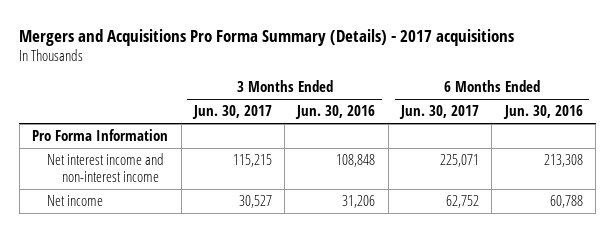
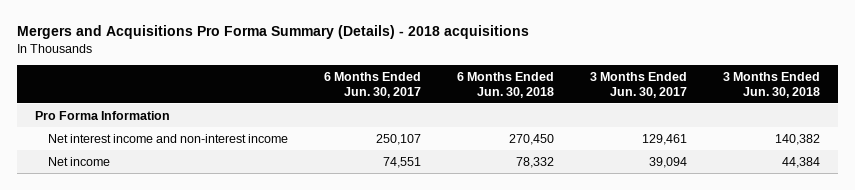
- Mergers and Acquisitions Pro Forma Summary (Details) - 2017 acquisitions
+ Mergers and Acquisitions Pro Forma Summary (Details) - 2018 acquisitions
- | 3 Months Ended Jun. 30, 2017 | 3 Months Ended Jun. 30, 2016 | 6 Months Ended Jun. 30, 2017 | 6 Months Ended Jun. 30, 2016
+ | 6 Months Ended Jun. 30, 2017 | 6 Months Ended Jun. 30, 2018 | 3 Months Ended Jun. 30, 2017 | 3 Months Ended Jun. 30, 2018
- Net interest income and non-interest income | 115,215 | 108,848 | 225,071 | 213,308
- Net income | 30,527 | 31,206 | 62,752 | 60,788
+ Net interest income and non-interest income | 250,107 | 270,450 | 129,461 | 140,382
+ Net income | 74,551 | 78,332 | 39,094 | 44,384

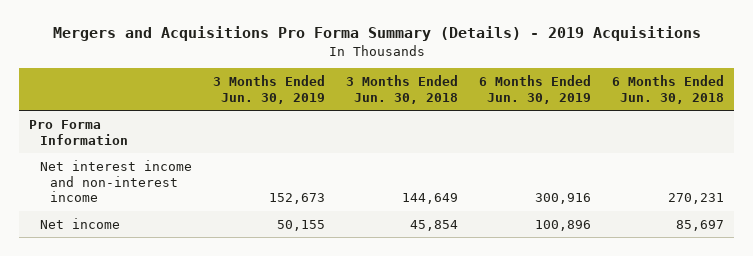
- Mergers and Acquisitions Pro Forma Summary (Details) - 2018 acquisitions
+ Mergers and Acquisitions Pro Forma Summary (Details) - 2019 Acquisitions
- | 6 Months Ended Jun. 30, 2017 | 6 Months Ended Jun. 30, 2018 | 3 Months Ended Jun. 30, 2017 | 3 Months Ended Jun. 30, 2018
+ | 3 Months Ended Jun. 30, 2019 | 3 Months Ended Jun. 30, 2018 | 6 Months Ended Jun. 30, 2019 | 6 Months Ended Jun. 30, 2018
- Net interest income and non-interest income | 250,107 | 270,450 | 129,461 | 140,382
- Net income | 74,551 | 78,332 | 39,094 | 44,384
+ Net interest income and non-interest income | 152,673 | 144,649 | 300,916 | 270,231
+ Net income | 50,155 | 45,854 | 100,896 | 85,697

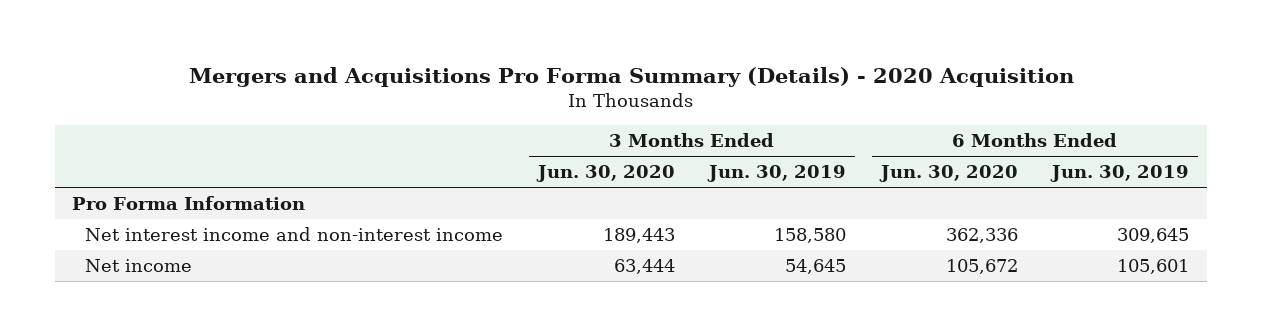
- Mergers and Acquisitions Pro Forma Summary (Details) - 2019 Acquisitions
+ Mergers and Acquisitions Pro Forma Summary (Details) - 2020 Acquisition
- | 3 Months Ended Jun. 30, 2019 | 3 Months Ended Jun. 30, 2018 | 6 Months Ended Jun. 30, 2019 | 6 Months Ended Jun. 30, 2018
+ | 3 Months Ended Jun. 30, 2020 | 3 Months Ended Jun. 30, 2019 | 6 Months Ended Jun. 30, 2020 | 6 Months Ended Jun. 30, 2019
- Net interest income and non-interest income | 152,673 | 144,649 | 300,916 | 270,231
- Net income | 50,155 | 45,854 | 100,896 | 85,697
+ Net interest income and non-interest income | 189,443 | 158,580 | 362,336 | 309,645
+ Net income | 63,444 | 54,645 | 105,672 | 105,601

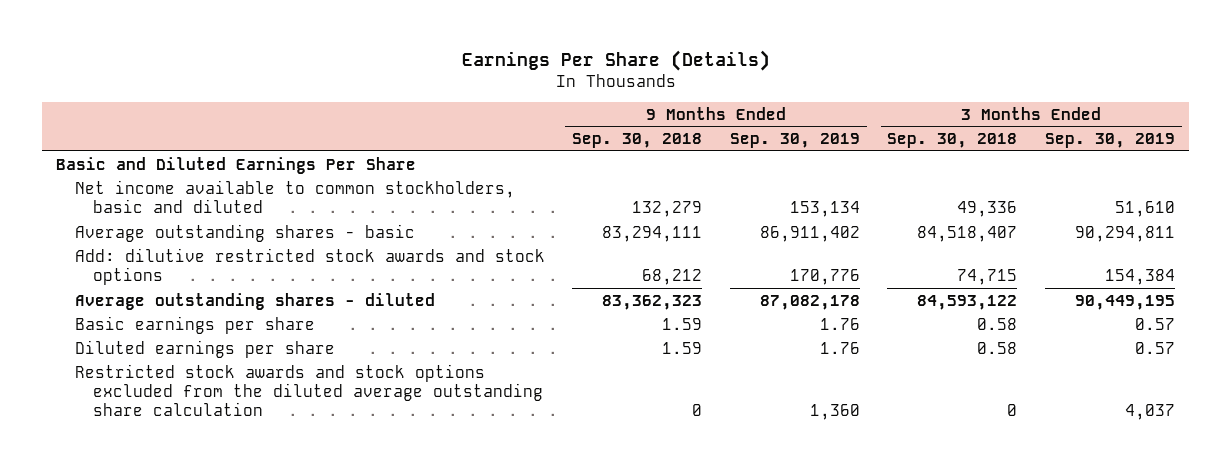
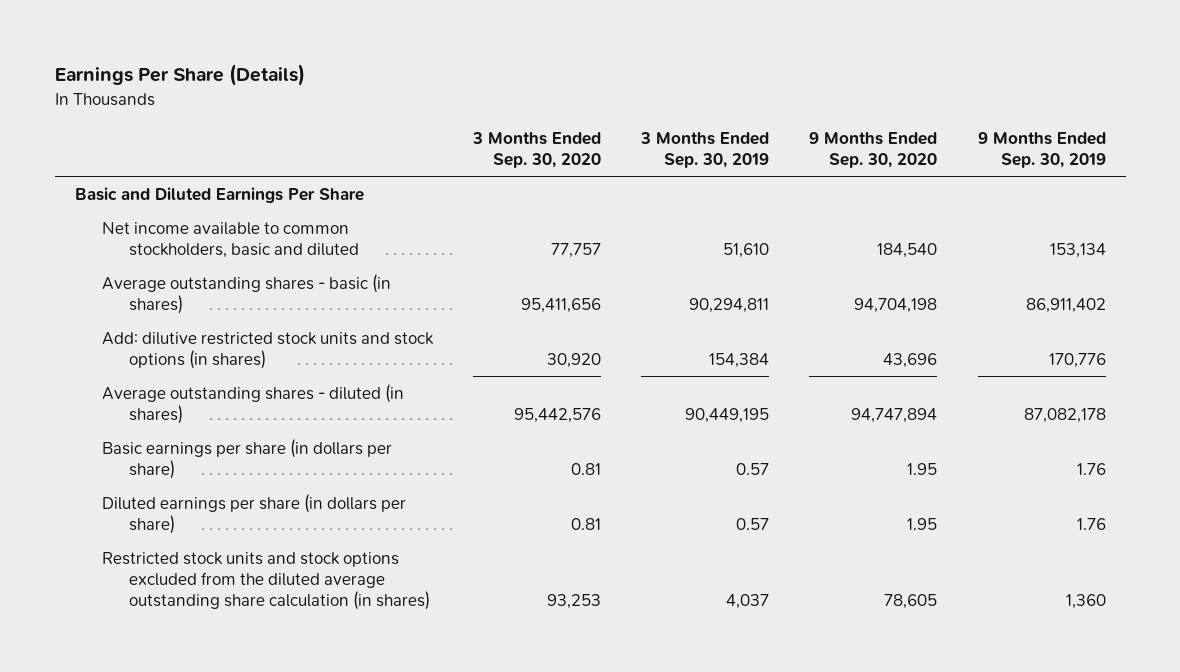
- | 9 Months Ended Sep. 30, 2018 | 9 Months Ended Sep. 30, 2019 | 3 Months Ended Sep. 30, 2018 | 3 Months Ended Sep. 30, 2019
+ | 3 Months Ended Sep. 30, 2020 | 3 Months Ended Sep. 30, 2019 | 9 Months Ended Sep. 30, 2020 | 9 Months Ended Sep. 30, 2019
- Average outstanding shares - basic | 83,294,111 | 86,911,402 | 84,518,407 | 90,294,811
- Add: dilutive restricted stock awards and stock options | 68,212 | 170,776 | 74,715 | 154,384
- Average outstanding shares - diluted | 83,362,323 | 87,082,178 | 84,593,122 | 90,449,195
- Basic earnings per share | 1.59 | 1.76 | 0.58 | 0.57
- Diluted earnings per share | 1.59 | 1.76 | 0.58 | 0.57
- Restricted stock awards and stock options excluded from the diluted average outstanding share calculation | 0 | 1,360 | 0 | 4,037
+ Average outstanding shares - basic (in shares) | 95,411,656 | 90,294,811 | 94,704,198 | 86,911,402
+ Add: dilutive restricted stock units and stock options (in shares) | 30,920 | 154,384 | 43,696 | 170,776
+ Average outstanding shares - diluted (in shares) | 95,442,576 | 90,449,195 | 94,747,894 | 87,082,178
+ Basic earnings per share (in dollars per share) | 0.81 | 0.57 | 1.95 | 1.76
+ Diluted earnings per share (in dollars per share) | 0.81 | 0.57 | 1.95 | 1.76
+ Restricted stock units and stock options excluded from the diluted average outstanding share calculation (in shares) | 93,253 | 4,037 | 78,605 | 1,360

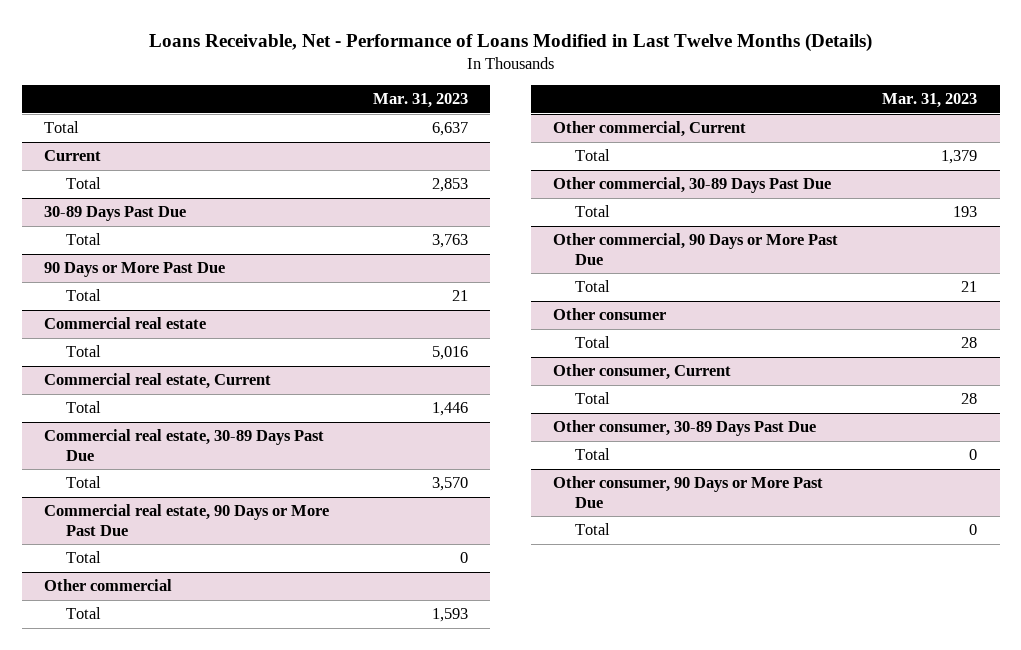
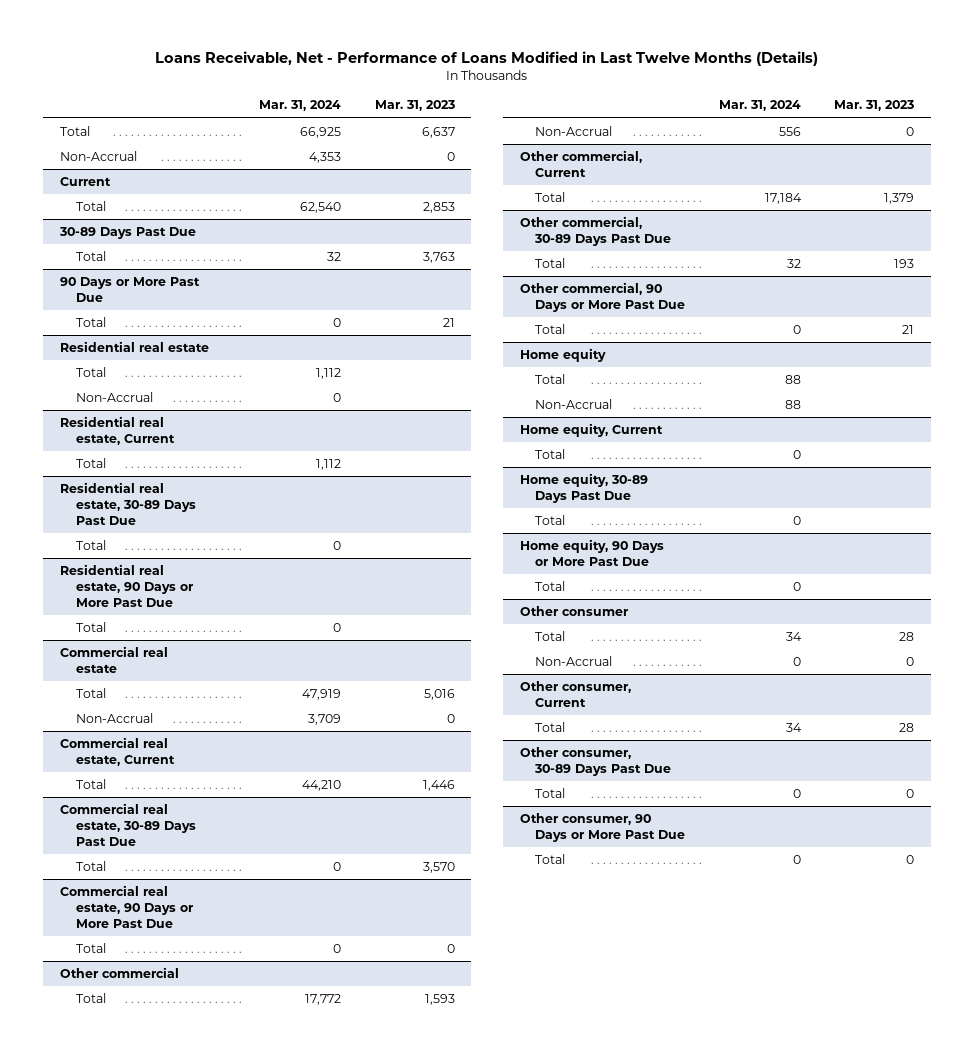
- | Mar. 31, 2023
+ | Mar. 31, 2024 | Mar. 31, 2023
+ Non-Accrual | 4,353 | 0
+ Residential real estate
+ Total | 1,112 |
+ Non-Accrual | 0 |
+ Residential real estate, Current
+ Total | 1,112 |
+ Residential real estate, 30-89 Days Past Due
+ Total | 0 |
+ Residential real estate, 90 Days or More Past Due
+ Total | 0 |
@ Commercial real estate
+ Non-Accrual | 3,709 | 0
@ Other commercial
+ Non-Accrual | 556 | 0
+ Home equity
+ Total | 88 |
+ Non-Accrual | 88 |
+ Home equity, Current
+ Total | 0 |
+ Home equity, 30-89 Days Past Due
+ Total | 0 |
+ Home equity, 90 Days or More Past Due
+ Total | 0 |
@ Other consumer
+ Non-Accrual | 0 | 0

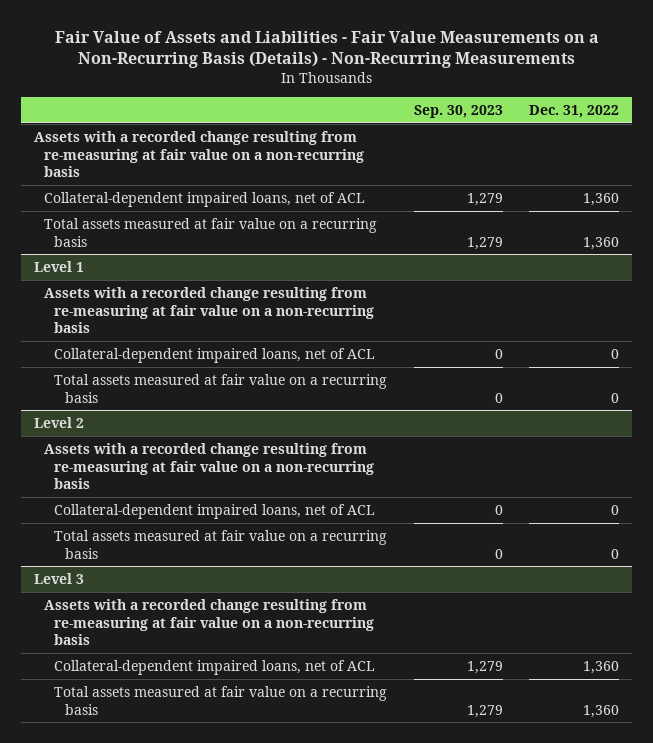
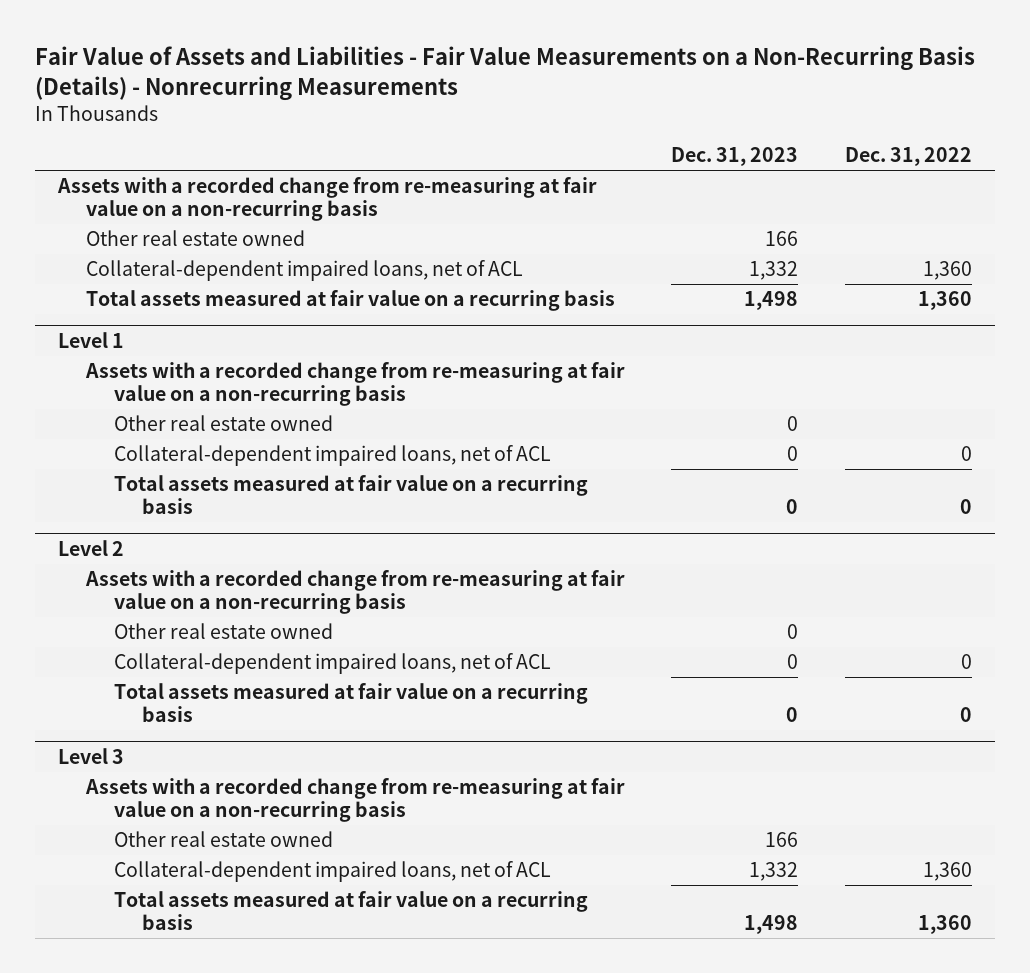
- Fair Value of Assets and Liabilities - Fair Value Measurements on a Non-Recurring Basis (Details) - Non-Recurring Measurements
+ Fair Value of Assets and Liabilities - Fair Value Measurements on a Non-Recurring Basis (Details) - Nonrecurring Measurements
- | Sep. 30, 2023 | Dec. 31, 2022
+ | Dec. 31, 2023 | Dec. 31, 2022
- Assets with a recorded change resulting from re-measuring at fair value on a non-recurring basis
+ Assets with a recorded change from re-measuring at fair value on a non-recurring basis
+ Other real estate owned | 166 |
@ Level 1
- Assets with a recorded change resulting from re-measuring at fair value on a non-recurring basis
+ Assets with a recorded change from re-measuring at fair value on a non-recurring basis
+ Other real estate owned | 0 |
@ Level 2
- Assets with a recorded change resulting from re-measuring at fair value on a non-recurring basis
+ Assets with a recorded change from re-measuring at fair value on a non-recurring basis
+ Other real estate owned | 0 |
@ Level 3
- Assets with a recorded change resulting from re-measuring at fair value on a non-recurring basis
+ Assets with a recorded change from re-measuring at fair value on a non-recurring basis
+ Other real estate owned | 166 |

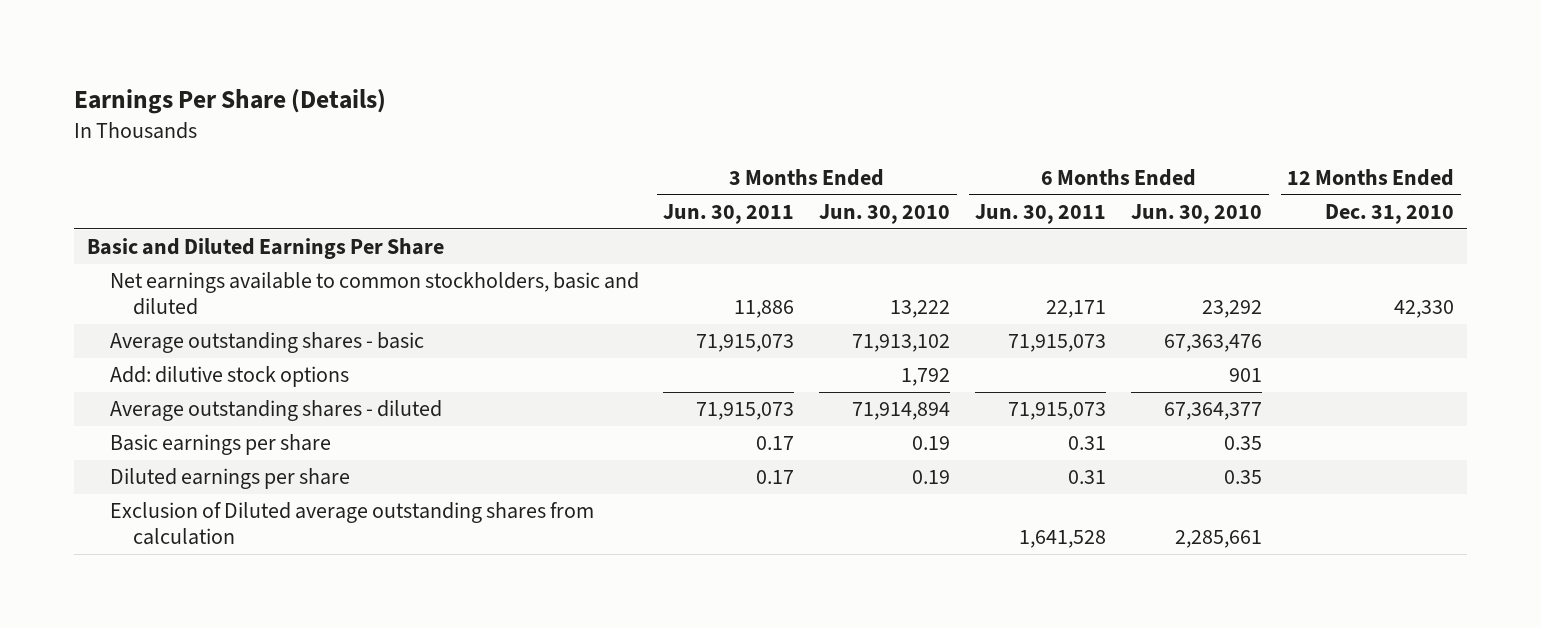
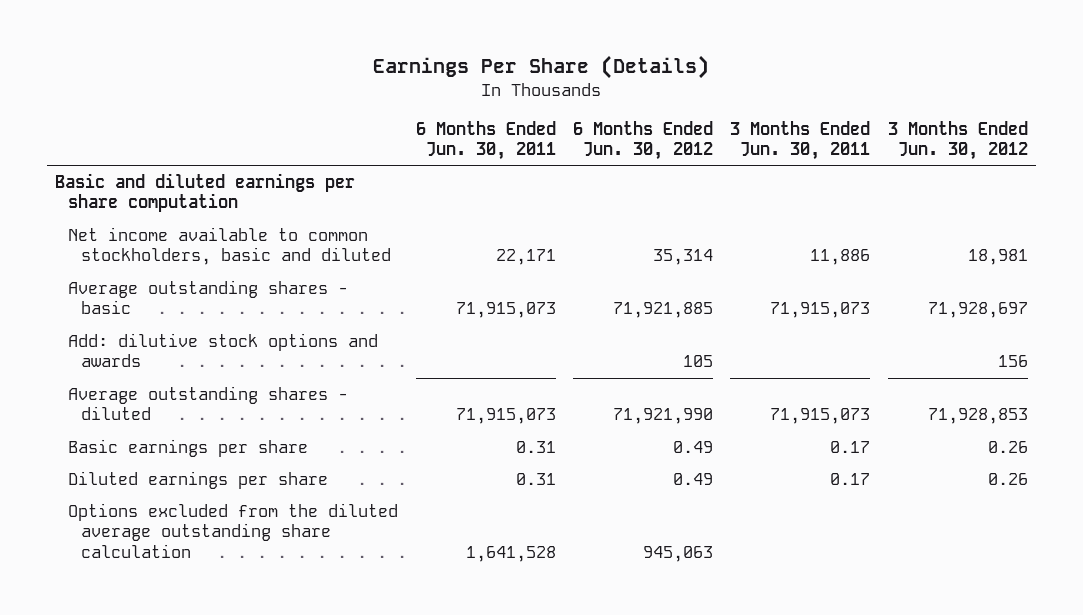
- | 3 Months Ended Jun. 30, 2011 | 3 Months Ended Jun. 30, 2010 | 6 Months Ended Jun. 30, 2011 | 6 Months Ended Jun. 30, 2010 | 12 Months Ended Dec. 31, 2010
+ | 6 Months Ended Jun. 30, 2011 | 6 Months Ended Jun. 30, 2012 | 3 Months Ended Jun. 30, 2011 | 3 Months Ended Jun. 30, 2012
- Basic and Diluted Earnings Per Share
- Net earnings available to common stockholders, basic and diluted | 11,886 | 13,222 | 22,171 | 23,292 | 42,330
+ Basic and diluted earnings per share computation
+ Net income available to common stockholders, basic and diluted | 22,171 | 35,314 | 11,886 | 18,981
- Add: dilutive stock options | | 1,792 | | 901 |
+ Add: dilutive stock options and awards | | 105 | | 156
- Exclusion of Diluted average outstanding shares from calculation | | | 1,641,528 | 2,285,661 |
+ Options excluded from the diluted average outstanding share calculation | 1,641,528 | 945,063 | |

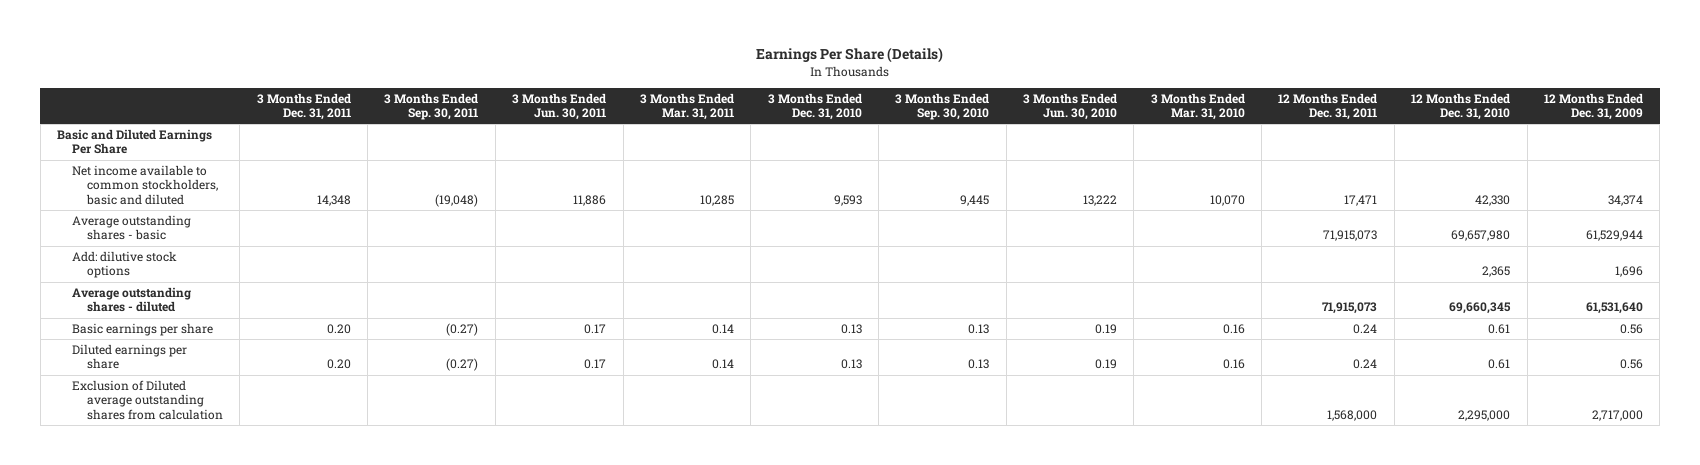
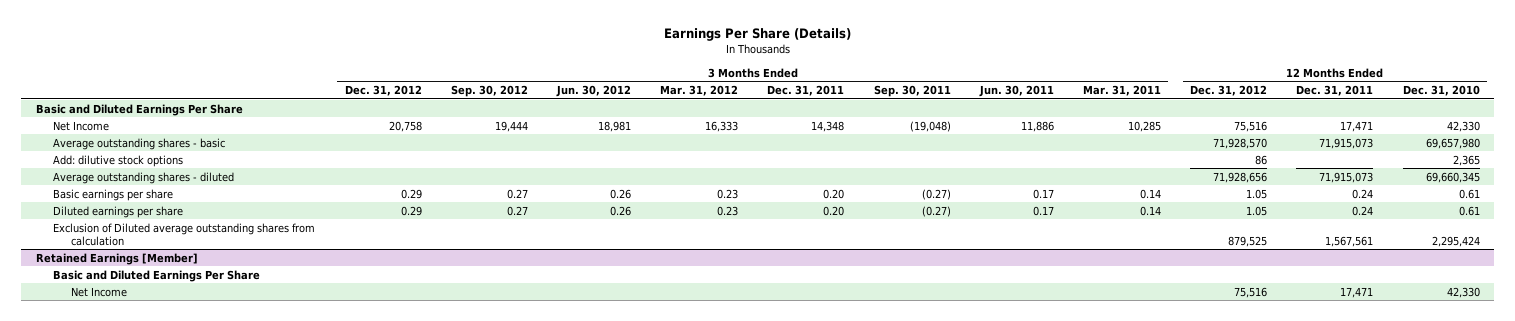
- | 3 Months Ended Dec. 31, 2011 | 3 Months Ended Sep. 30, 2011 | 3 Months Ended Jun. 30, 2011 | 3 Months Ended Mar. 31, 2011 | 3 Months Ended Dec. 31, 2010 | 3 Months Ended Sep. 30, 2010 | 3 Months Ended Jun. 30, 2010 | 3 Months Ended Mar. 31, 2010 | 12 Months Ended Dec. 31, 2011 | 12 Months Ended Dec. 31, 2010 | 12 Months Ended Dec. 31, 2009
+ | 3 Months Ended Dec. 31, 2012 | 3 Months Ended Sep. 30, 2012 | 3 Months Ended Jun. 30, 2012 | 3 Months Ended Mar. 31, 2012 | 3 Months Ended Dec. 31, 2011 | 3 Months Ended Sep. 30, 2011 | 3 Months Ended Jun. 30, 2011 | 3 Months Ended Mar. 31, 2011 | 12 Months Ended Dec. 31, 2012 | 12 Months Ended Dec. 31, 2011 | 12 Months Ended Dec. 31, 2010
- Net income available to common stockholders, basic and diluted | 14,348 | (19,048) | 11,886 | 10,285 | 9,593 | 9,445 | 13,222 | 10,070 | 17,471 | 42,330 | 34,374
+ Net Income | 20,758 | 19,444 | 18,981 | 16,333 | 14,348 | (19,048) | 11,886 | 10,285 | 75,516 | 17,471 | 42,330
- Exclusion of Diluted average outstanding shares from calculation | | | | | | | | | 1,568,000 | 2,295,000 | 2,717,000
+ Exclusion of Diluted average outstanding shares from calculation | | | | | | | | | 879,525 | 1,567,561 | 2,295,424
+ Retained Earnings [Member]
+ Basic and Diluted Earnings Per Share
+ Net Income | | | | | | | | | 75,516 | 17,471 | 42,330

